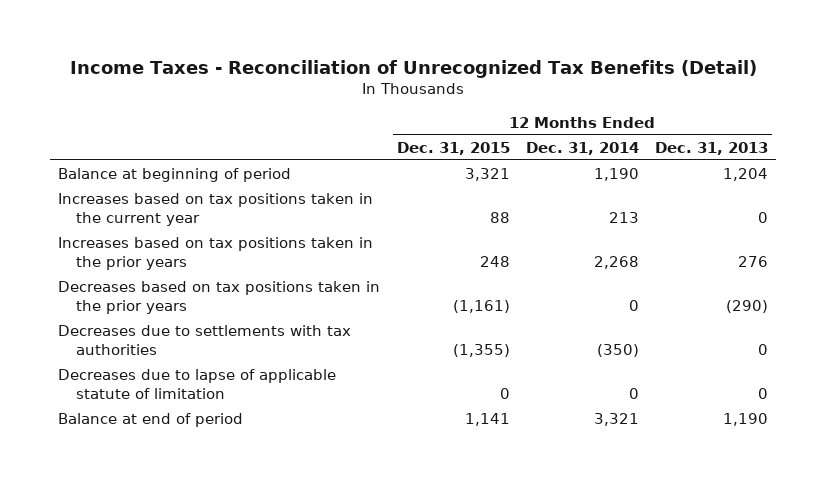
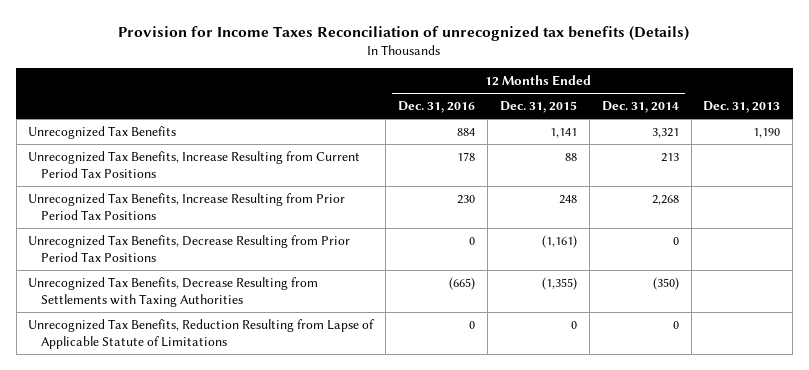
- Income Taxes - Reconciliation of Unrecognized Tax Benefits (Detail)
+ Provision for Income Taxes Reconciliation of unrecognized tax benefits (Details)
- | 12 Months Ended Dec. 31, 2015 | 12 Months Ended Dec. 31, 2014 | 12 Months Ended Dec. 31, 2013
+ | 12 Months Ended Dec. 31, 2016 | 12 Months Ended Dec. 31, 2015 | 12 Months Ended Dec. 31, 2014 | Dec. 31, 2013
- Balance at beginning of period | 3,321 | 1,190 | 1,204
- Increases based on tax positions taken in the current year | 88 | 213 | 0
- Increases based on tax positions taken in the prior years | 248 | 2,268 | 276
- Decreases based on tax positions taken in the prior years | (1,161) | 0 | (290)
- Decreases due to settlements with tax authorities | (1,355) | (350) | 0
- Decreases due to lapse of applicable statute of limitation | 0 | 0 | 0
- Balance at end of period | 1,141 | 3,321 | 1,190
+ Unrecognized Tax Benefits | 884 | 1,141 | 3,321 | 1,190
+ Unrecognized Tax Benefits, Increase Resulting from Current Period Tax Positions | 178 | 88 | 213 |
+ Unrecognized Tax Benefits, Increase Resulting from Prior Period Tax Positions | 230 | 248 | 2,268 |
+ Unrecognized Tax Benefits, Decrease Resulting from Prior Period Tax Positions | 0 | (1,161) | 0 |
+ Unrecognized Tax Benefits, Decrease Resulting from Settlements with Taxing Authorities | (665) | (1,355) | (350) |
+ Unrecognized Tax Benefits, Reduction Resulting from Lapse of Applicable Statute of Limitations | 0 | 0 | 0 |

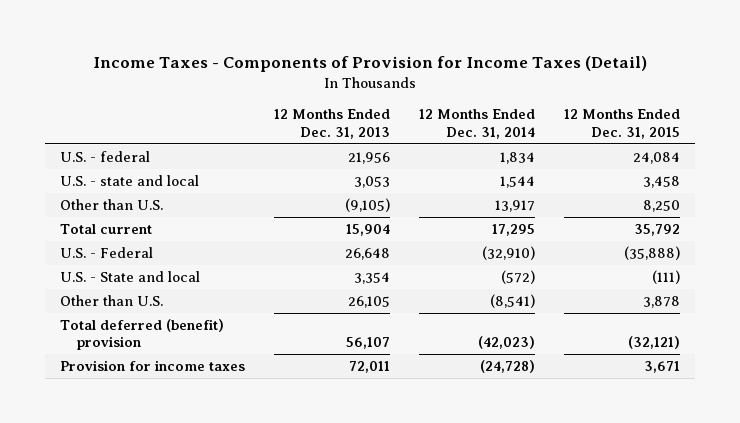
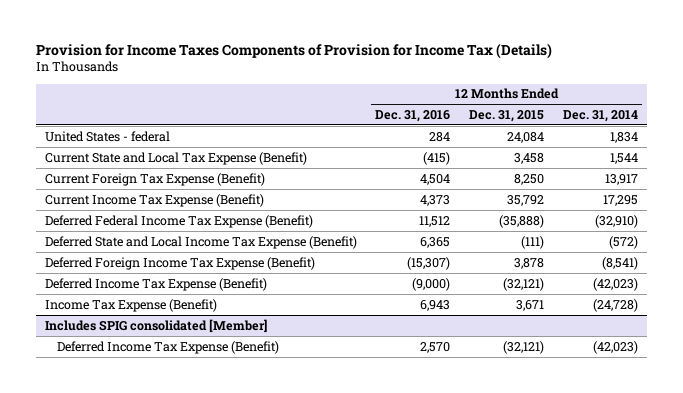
- Income Taxes - Components of Provision for Income Taxes (Detail)
+ Provision for Income Taxes Components of Provision for Income Tax (Details)
- | 12 Months Ended Dec. 31, 2013 | 12 Months Ended Dec. 31, 2014 | 12 Months Ended Dec. 31, 2015
+ | 12 Months Ended Dec. 31, 2016 | 12 Months Ended Dec. 31, 2015 | 12 Months Ended Dec. 31, 2014
- U.S. - federal | 21,956 | 1,834 | 24,084
- U.S. - state and local | 3,053 | 1,544 | 3,458
- Other than U.S. | (9,105) | 13,917 | 8,250
- Total current | 15,904 | 17,295 | 35,792
- U.S. - Federal | 26,648 | (32,910) | (35,888)
- U.S. - State and local | 3,354 | (572) | (111)
- Other than U.S. | 26,105 | (8,541) | 3,878
- Total deferred (benefit) provision | 56,107 | (42,023) | (32,121)
- Provision for income taxes | 72,011 | (24,728) | 3,671
+ United States - federal | 284 | 24,084 | 1,834
+ Current State and Local Tax Expense (Benefit) | (415) | 3,458 | 1,544
+ Current Foreign Tax Expense (Benefit) | 4,504 | 8,250 | 13,917
+ Current Income Tax Expense (Benefit) | 4,373 | 35,792 | 17,295
+ Deferred Federal Income Tax Expense (Benefit) | 11,512 | (35,888) | (32,910)
+ Deferred State and Local Income Tax Expense (Benefit) | 6,365 | (111) | (572)
+ Deferred Foreign Income Tax Expense (Benefit) | (15,307) | 3,878 | (8,541)
+ Deferred Income Tax Expense (Benefit) | (9,000) | (32,121) | (42,023)
+ Income Tax Expense (Benefit) | 6,943 | 3,671 | (24,728)
+ Includes SPIG consolidated [Member]
+ Deferred Income Tax Expense (Benefit) | 2,570 | (32,121) | (42,023)

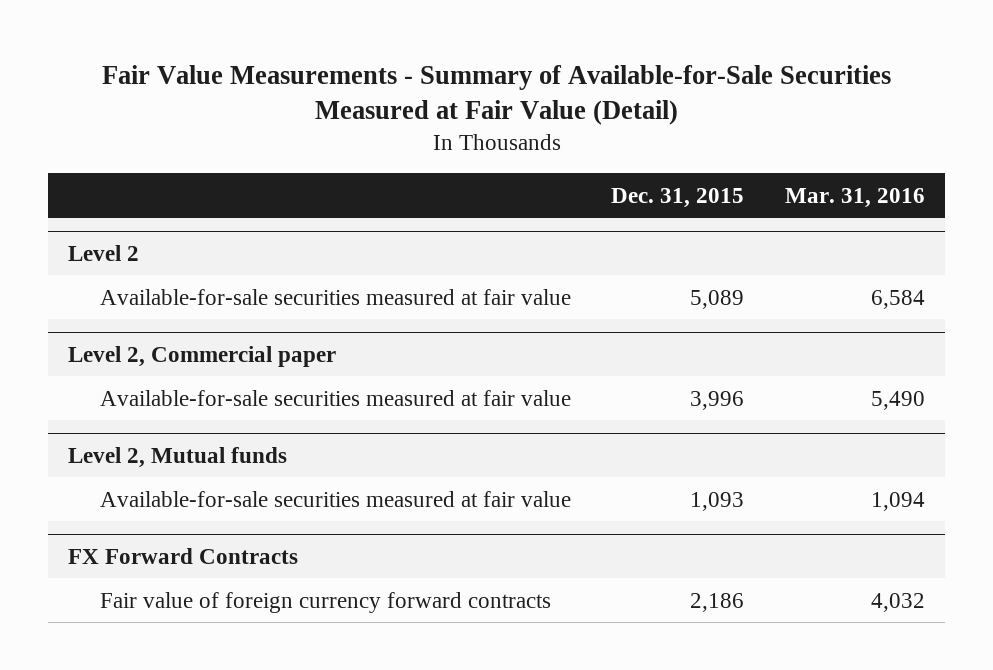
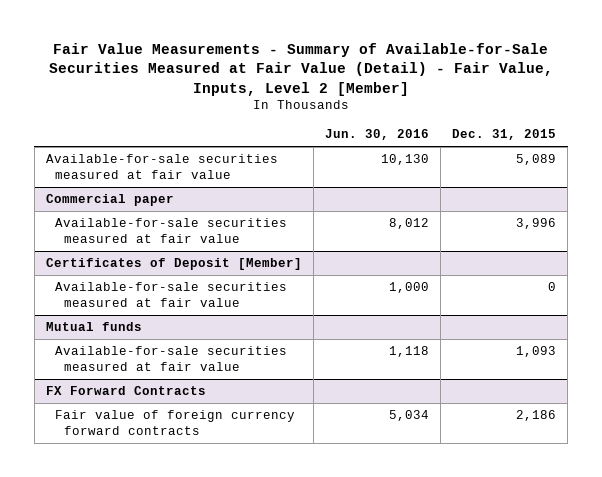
- Fair Value Measurements - Summary of Available-for-Sale Securities Measured at Fair Value (Detail)
+ Fair Value Measurements - Summary of Available-for-Sale Securities Measured at Fair Value (Detail) - Fair Value, Inputs, Level 2 [Member]
- | Dec. 31, 2015 | Mar. 31, 2016
+ | Jun. 30, 2016 | Dec. 31, 2015
- Level 2
- Level 2, Commercial paper
+ Commercial paper
- Level 2, Mutual funds
+ Certificates of Deposit [Member]
+ Available-for-sale securities measured at fair value | 1,000 | 0
+ Mutual funds

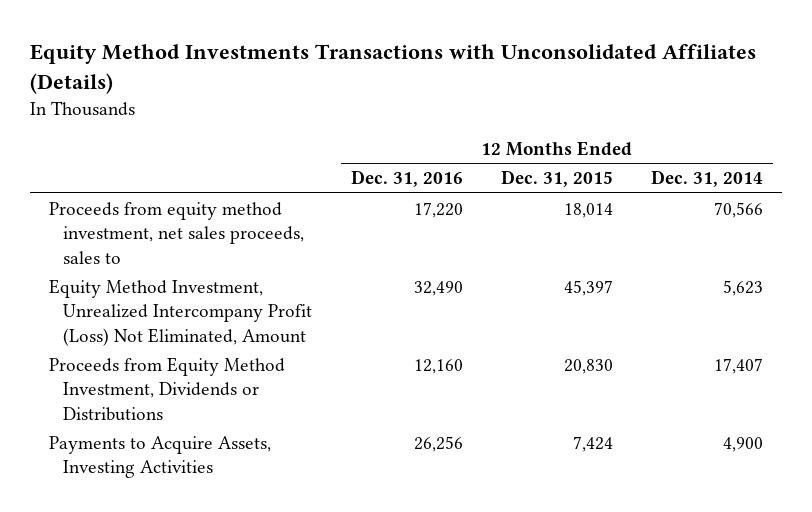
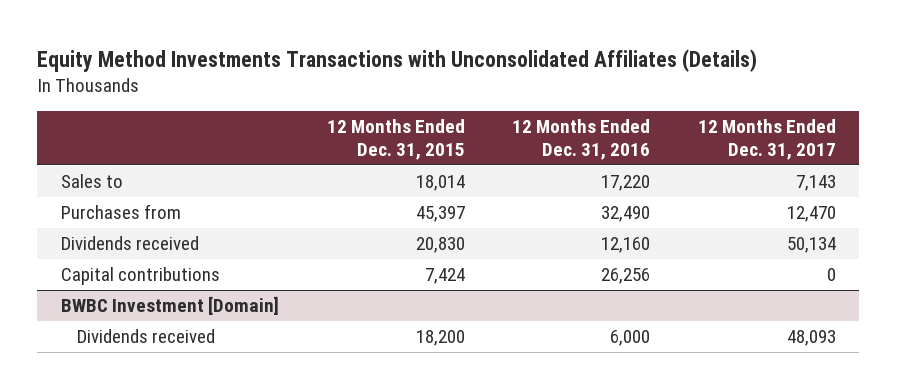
- | 12 Months Ended Dec. 31, 2016 | 12 Months Ended Dec. 31, 2015 | 12 Months Ended Dec. 31, 2014
+ | 12 Months Ended Dec. 31, 2015 | 12 Months Ended Dec. 31, 2016 | 12 Months Ended Dec. 31, 2017
- Proceeds from equity method investment, net sales proceeds, sales to | 17,220 | 18,014 | 70,566
- Equity Method Investment, Unrealized Intercompany Profit (Loss) Not Eliminated, Amount | 32,490 | 45,397 | 5,623
- Proceeds from Equity Method Investment, Dividends or Distributions | 12,160 | 20,830 | 17,407
- Payments to Acquire Assets, Investing Activities | 26,256 | 7,424 | 4,900
+ Sales to | 18,014 | 17,220 | 7,143
+ Purchases from | 45,397 | 32,490 | 12,470
+ Dividends received | 20,830 | 12,160 | 50,134
+ Capital contributions | 7,424 | 26,256 | 0
+ BWBC Investment [Domain]
+ Dividends received | 18,200 | 6,000 | 48,093

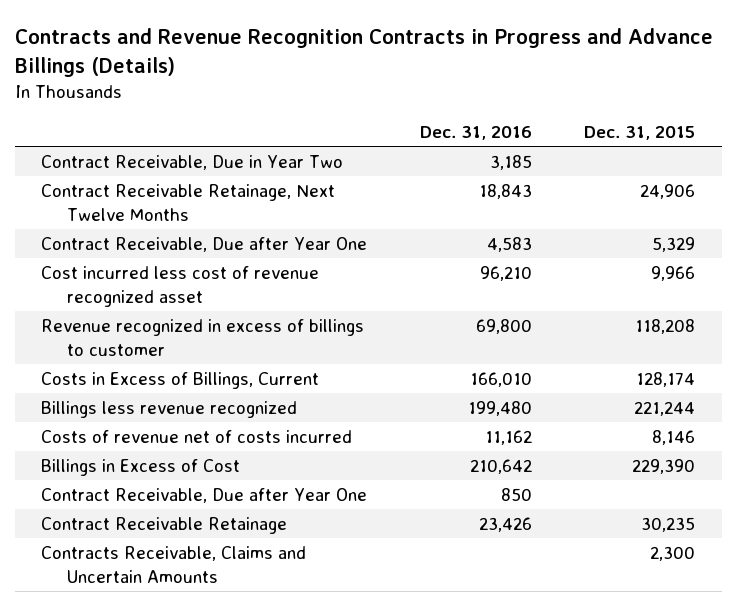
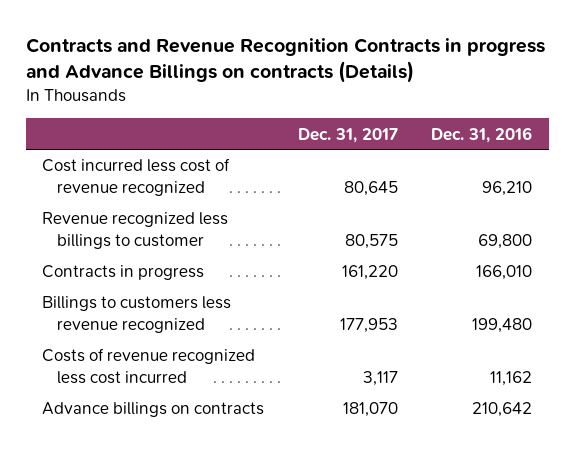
- Contracts and Revenue Recognition Contracts in Progress and Advance Billings (Details)
+ Contracts and Revenue Recognition Contracts in progress and Advance Billings on contracts (Details)
- | Dec. 31, 2016 | Dec. 31, 2015
+ | Dec. 31, 2017 | Dec. 31, 2016
- Contract Receivable, Due in Year Two | 3,185 |
- Contract Receivable Retainage, Next Twelve Months | 18,843 | 24,906
- Contract Receivable, Due after Year One | 4,583 | 5,329
- Cost incurred less cost of revenue recognized asset | 96,210 | 9,966
- Revenue recognized in excess of billings to customer | 69,800 | 118,208
- Costs in Excess of Billings, Current | 166,010 | 128,174
- Billings less revenue recognized | 199,480 | 221,244
- Costs of revenue net of costs incurred | 11,162 | 8,146
- Billings in Excess of Cost | 210,642 | 229,390
- Contract Receivable, Due after Year One | 850 |
- Contract Receivable Retainage | 23,426 | 30,235
- Contracts Receivable, Claims and Uncertain Amounts | | 2,300
+ Cost incurred less cost of revenue recognized | 80,645 | 96,210
+ Revenue recognized less billings to customer | 80,575 | 69,800
+ Contracts in progress | 161,220 | 166,010
+ Billings to customers less revenue recognized | 177,953 | 199,480
+ Costs of revenue recognized less cost incurred | 3,117 | 11,162
+ Advance billings on contracts | 181,070 | 210,642

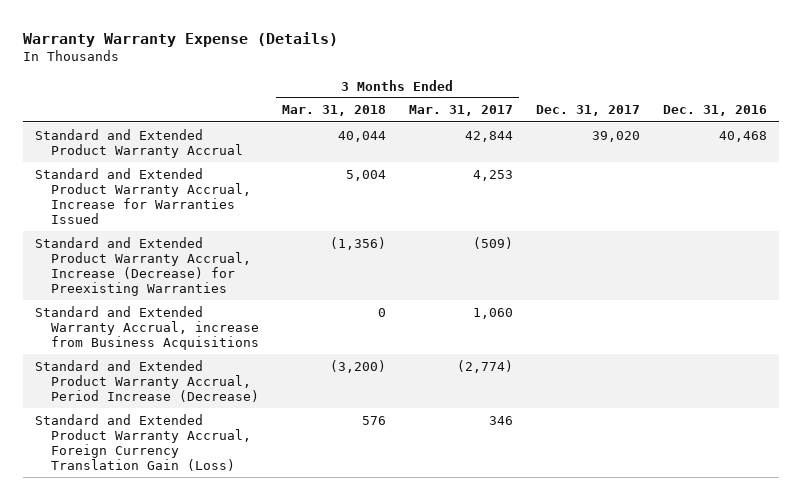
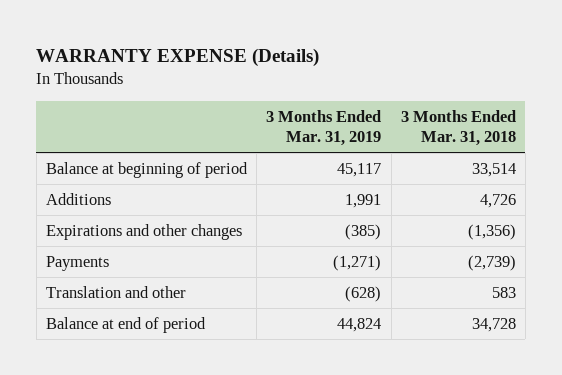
- Warranty Warranty Expense (Details)
+ WARRANTY EXPENSE (Details)
- | 3 Months Ended Mar. 31, 2018 | 3 Months Ended Mar. 31, 2017 | Dec. 31, 2017 | Dec. 31, 2016
+ | 3 Months Ended Mar. 31, 2019 | 3 Months Ended Mar. 31, 2018
- Standard and Extended Product Warranty Accrual | 40,044 | 42,844 | 39,020 | 40,468
- Standard and Extended Product Warranty Accrual, Increase for Warranties Issued | 5,004 | 4,253 | |
- Standard and Extended Product Warranty Accrual, Increase (Decrease) for Preexisting Warranties | (1,356) | (509) | |
- Standard and Extended Warranty Accrual, increase from Business Acquisitions | 0 | 1,060 | |
- Standard and Extended Product Warranty Accrual, Period Increase (Decrease) | (3,200) | (2,774) | |
- Standard and Extended Product Warranty Accrual, Foreign Currency Translation Gain (Loss) | 576 | 346 | |
+ Balance at beginning of period | 45,117 | 33,514
+ Additions | 1,991 | 4,726
+ Expirations and other changes | (385) | (1,356)
+ Payments | (1,271) | (2,739)
+ Translation and other | (628) | 583
+ Balance at end of period | 44,824 | 34,728

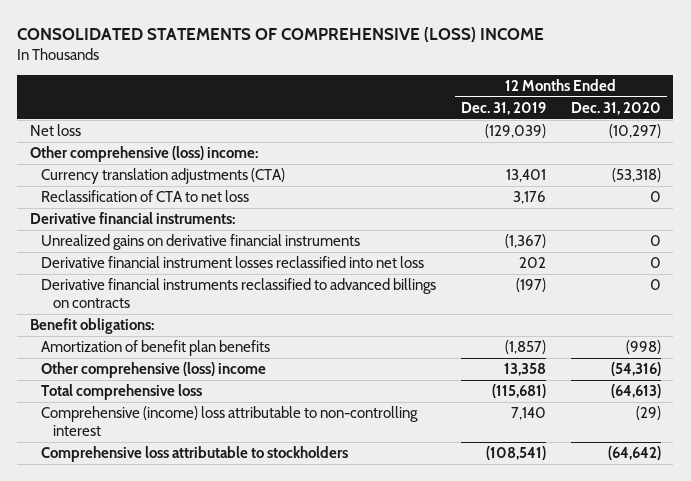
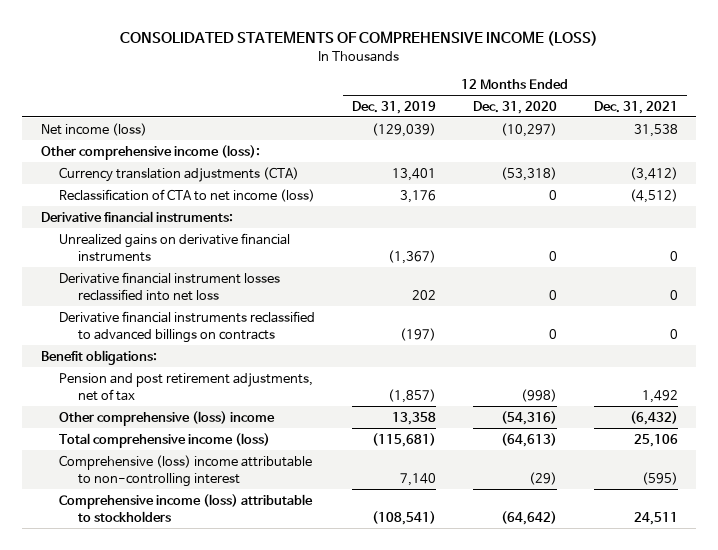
- CONSOLIDATED STATEMENTS OF COMPREHENSIVE (LOSS) INCOME
+ CONSOLIDATED STATEMENTS OF COMPREHENSIVE INCOME (LOSS)
- | 12 Months Ended Dec. 31, 2019 | 12 Months Ended Dec. 31, 2020
+ | 12 Months Ended Dec. 31, 2019 | 12 Months Ended Dec. 31, 2020 | 12 Months Ended Dec. 31, 2021
- Net loss | (129,039) | (10,297)
- Other comprehensive (loss) income:
+ Net income (loss) | (129,039) | (10,297) | 31,538
+ Other comprehensive income (loss):
- Reclassification of CTA to net loss | 3,176 | 0
+ Reclassification of CTA to net income (loss) | 3,176 | 0 | (4,512)
- Amortization of benefit plan benefits | (1,857) | (998)
+ Pension and post retirement adjustments, net of tax | (1,857) | (998) | 1,492
- Total comprehensive loss | (115,681) | (64,613)
- Comprehensive (income) loss attributable to non-controlling interest | 7,140 | (29)
- Comprehensive loss attributable to stockholders | (108,541) | (64,642)
+ Total comprehensive income (loss) | (115,681) | (64,613) | 25,106
+ Comprehensive (loss) income attributable to non-controlling interest | 7,140 | (29) | (595)
+ Comprehensive income (loss) attributable to stockholders | (108,541) | (64,642) | 24,511

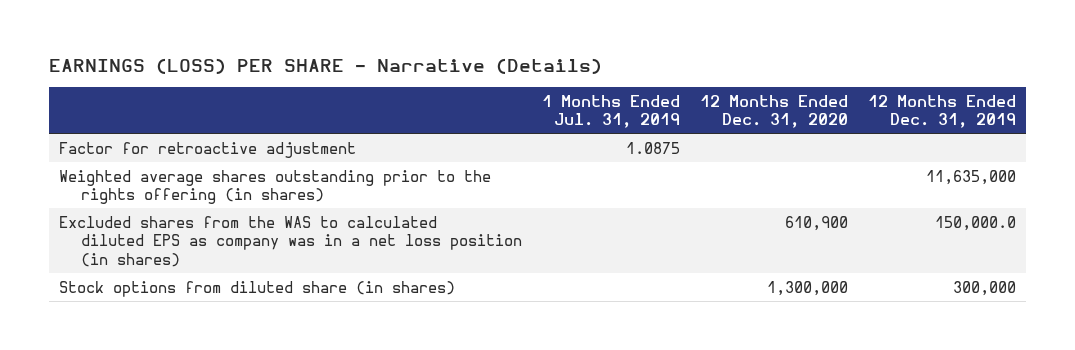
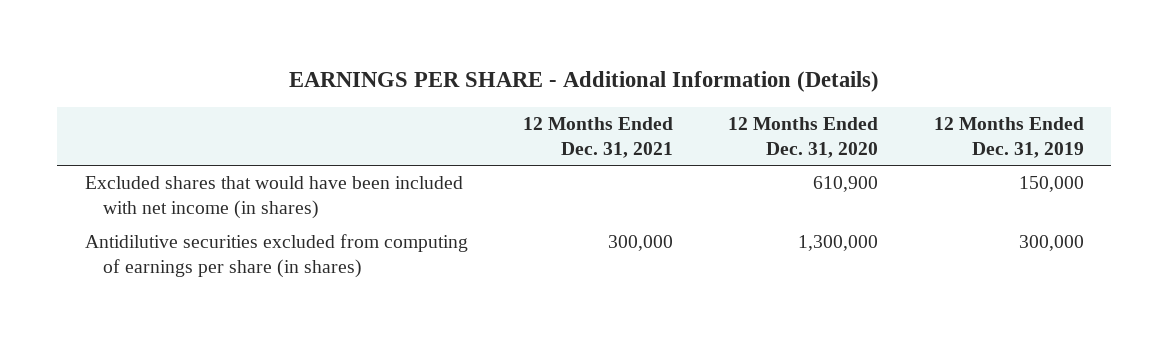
- EARNINGS (LOSS) PER SHARE - Narrative (Details)
+ EARNINGS PER SHARE - Additional Information (Details)
- | 1 Months Ended Jul. 31, 2019 | 12 Months Ended Dec. 31, 2020 | 12 Months Ended Dec. 31, 2019
+ | 12 Months Ended Dec. 31, 2021 | 12 Months Ended Dec. 31, 2020 | 12 Months Ended Dec. 31, 2019
- Factor for retroactive adjustment | 1.0875 | |
- Weighted average shares outstanding prior to the rights offering (in shares) | | | 11,635,000
- Excluded shares from the WAS to calculated diluted EPS as company was in a net loss position (in shares) | | 610,900 | 150,000.0
- Stock options from diluted share (in shares) | | 1,300,000 | 300,000
+ Excluded shares that would have been included with net income (in shares) | | 610,900 | 150,000
+ Antidilutive securities excluded from computing of earnings per share (in shares) | 300,000 | 1,300,000 | 300,000

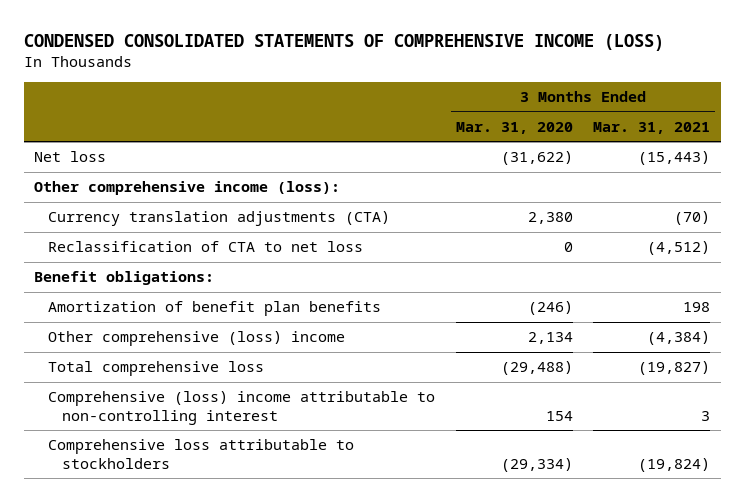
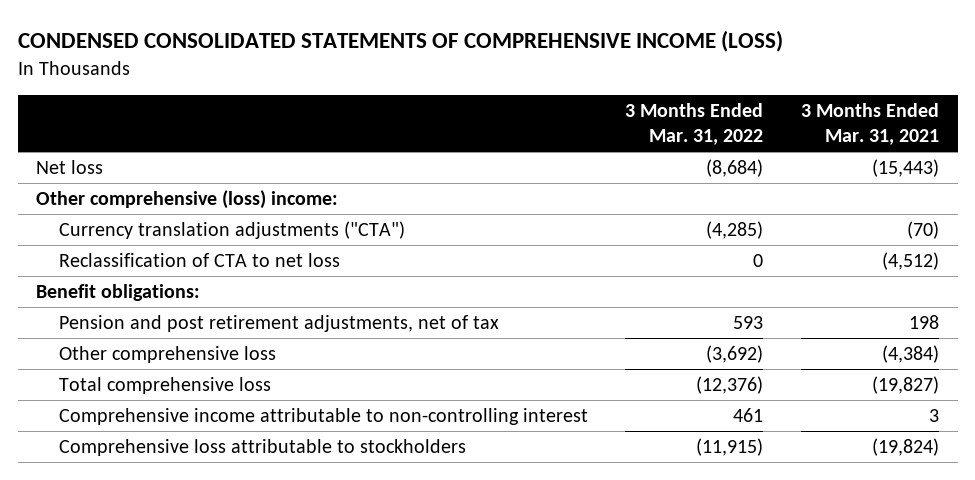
- | 3 Months Ended Mar. 31, 2020 | 3 Months Ended Mar. 31, 2021
+ | 3 Months Ended Mar. 31, 2022 | 3 Months Ended Mar. 31, 2021
- Other comprehensive income (loss):
- Currency translation adjustments (CTA) | 2,380 | (70)
+ Other comprehensive (loss) income:
+ Currency translation adjustments ("CTA") | (4,285) | (70)
- Amortization of benefit plan benefits | (246) | 198
- Other comprehensive (loss) income | 2,134 | (4,384)
+ Pension and post retirement adjustments, net of tax | 593 | 198
+ Other comprehensive loss | (3,692) | (4,384)
- Comprehensive (loss) income attributable to non-controlling interest | 154 | 3
+ Comprehensive income attributable to non-controlling interest | 461 | 3

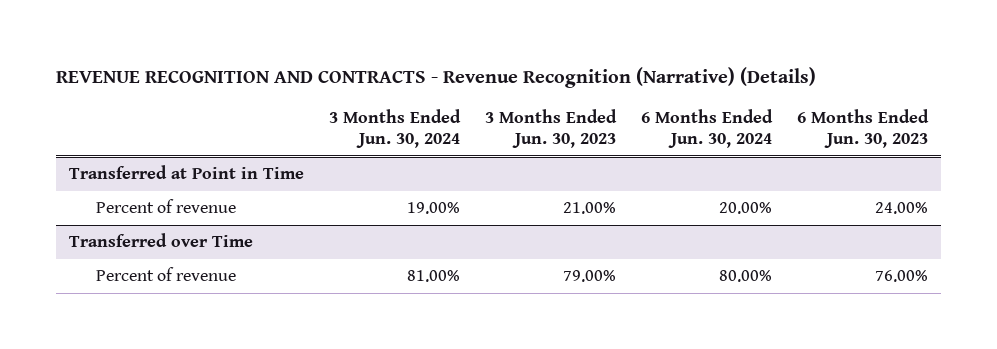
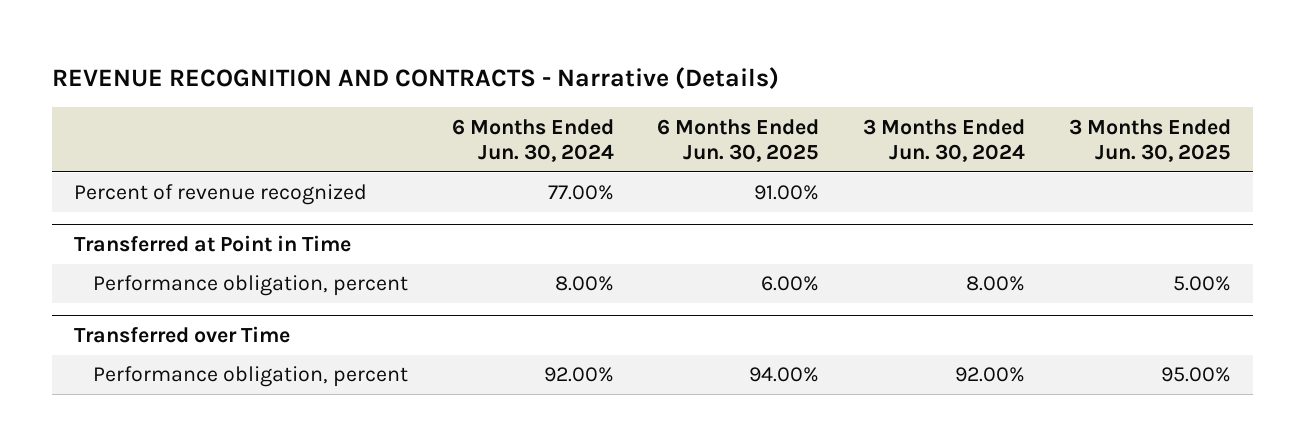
- REVENUE RECOGNITION AND CONTRACTS - Revenue Recognition (Narrative) (Details)
+ REVENUE RECOGNITION AND CONTRACTS - Narrative (Details)
- | 3 Months Ended Jun. 30, 2024 | 3 Months Ended Jun. 30, 2023 | 6 Months Ended Jun. 30, 2024 | 6 Months Ended Jun. 30, 2023
+ | 6 Months Ended Jun. 30, 2024 | 6 Months Ended Jun. 30, 2025 | 3 Months Ended Jun. 30, 2024 | 3 Months Ended Jun. 30, 2025
+ Percent of revenue recognized | 77.00% | 91.00% | |
@ Transferred at Point in Time
- Percent of revenue | 19.00% | 21.00% | 20.00% | 24.00%
+ Performance obligation, percent | 8.00% | 6.00% | 8.00% | 5.00%
@ Transferred over Time
- Percent of revenue | 81.00% | 79.00% | 80.00% | 76.00%
+ Performance obligation, percent | 92.00% | 94.00% | 92.00% | 95.00%

